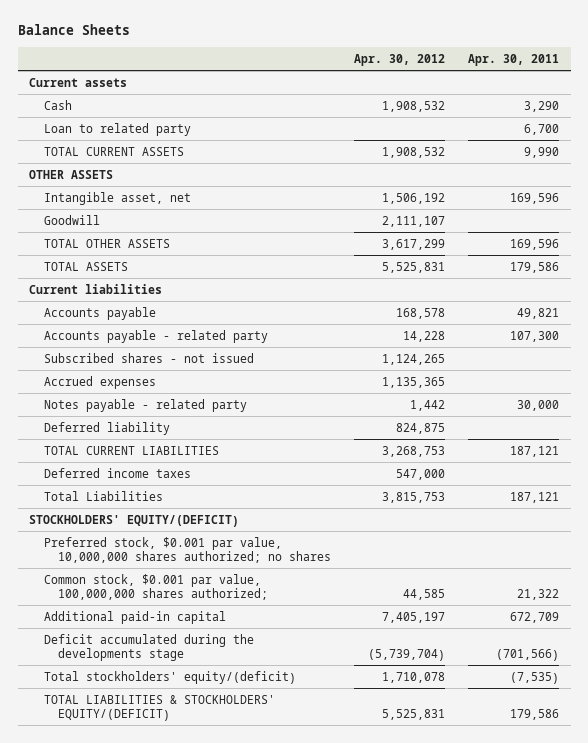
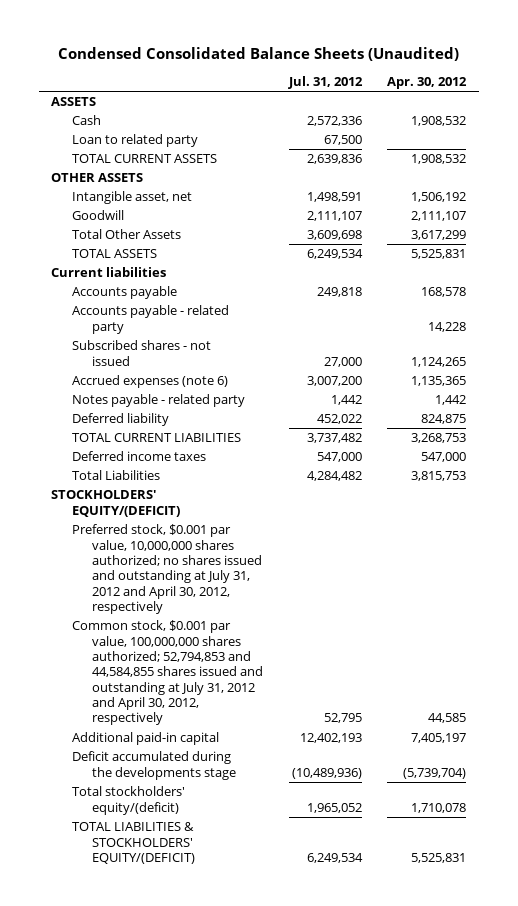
- Balance Sheets
+ Condensed Consolidated Balance Sheets (Unaudited)
- | Apr. 30, 2012 | Apr. 30, 2011
+ | Jul. 31, 2012 | Apr. 30, 2012
- Current assets
+ ASSETS
- TOTAL OTHER ASSETS | 3,617,299 | 169,596
+ Total Other Assets | 3,609,698 | 3,617,299
- Accrued expenses | 1,135,365 |
+ Accrued expenses (note 6) | 3,007,200 | 1,135,365
- Preferred stock, $0.001 par value, 10,000,000 shares authorized; no shares
- Common stock, $0.001 par value, 100,000,000 shares authorized; | 44,585 | 21,322
+ Preferred stock, $0.001 par value, 10,000,000 shares authorized; no shares issued and outstanding at July 31, 2012 and April 30, 2012, respectively
+ Common stock, $0.001 par value, 100,000,000 shares authorized; 52,794,853 and 44,584,855 shares issued and outstanding at July 31, 2012 and April 30, 2012, respectively | 52,795 | 44,585

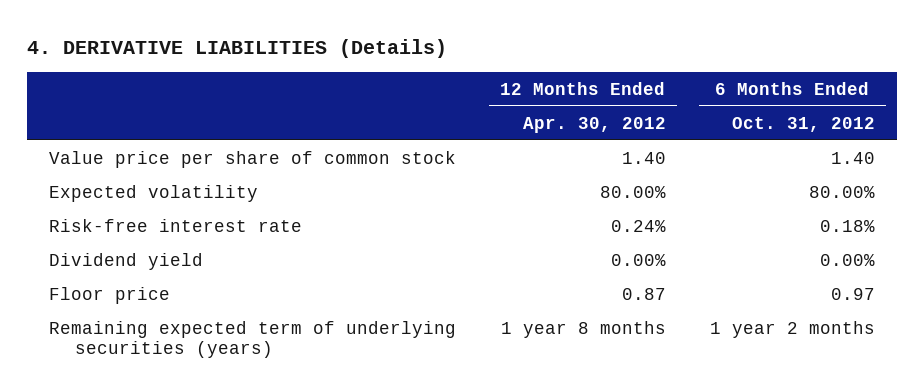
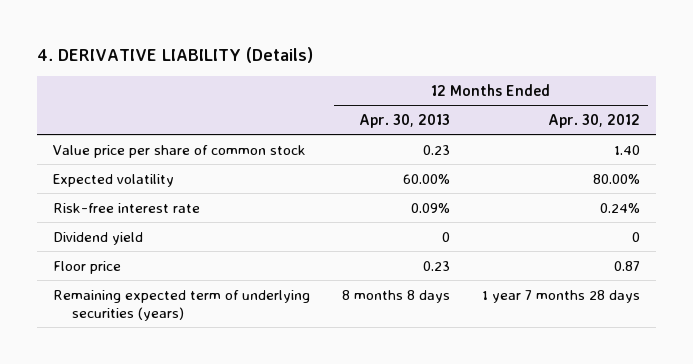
- 4. DERIVATIVE LIABILITIES (Details)
+ 4. DERIVATIVE LIABILITY (Details)
- | 12 Months Ended Apr. 30, 2012 | 6 Months Ended Oct. 31, 2012
+ | 12 Months Ended Apr. 30, 2013 | 12 Months Ended Apr. 30, 2012
- Dividend yield | 0.00% | 0.00%
+ Dividend yield | 0 | 0
- Remaining expected term of underlying securities (years) | 1 year 8 months | 1 year 2 months
+ Remaining expected term of underlying securities (years) | 8 months 8 days | 1 year 7 months 28 days

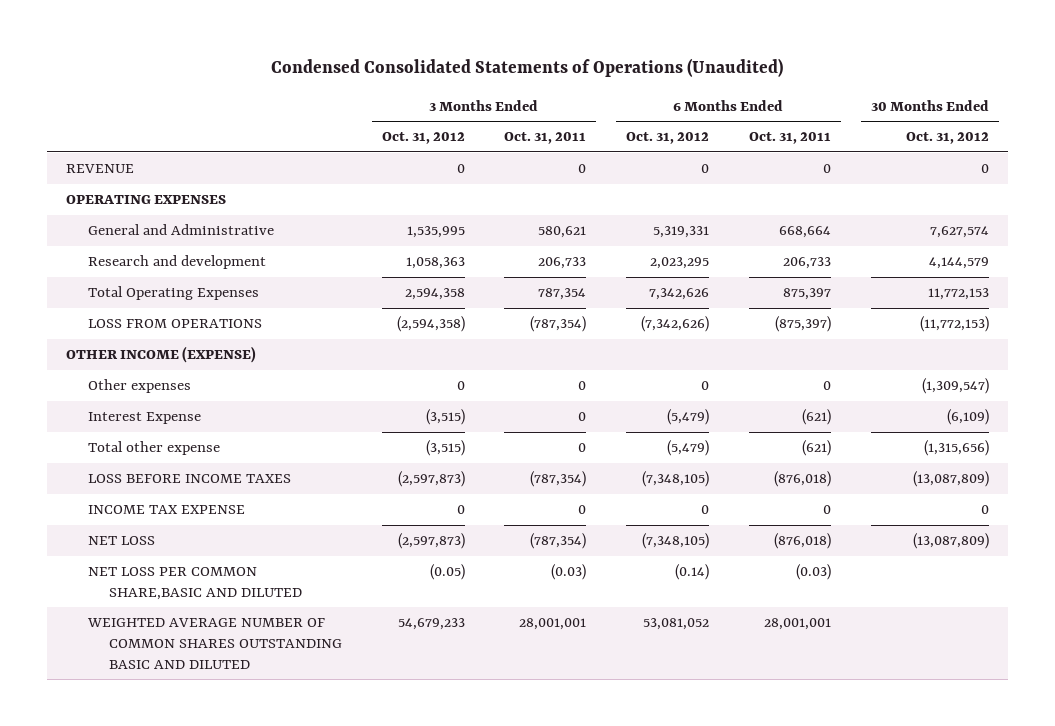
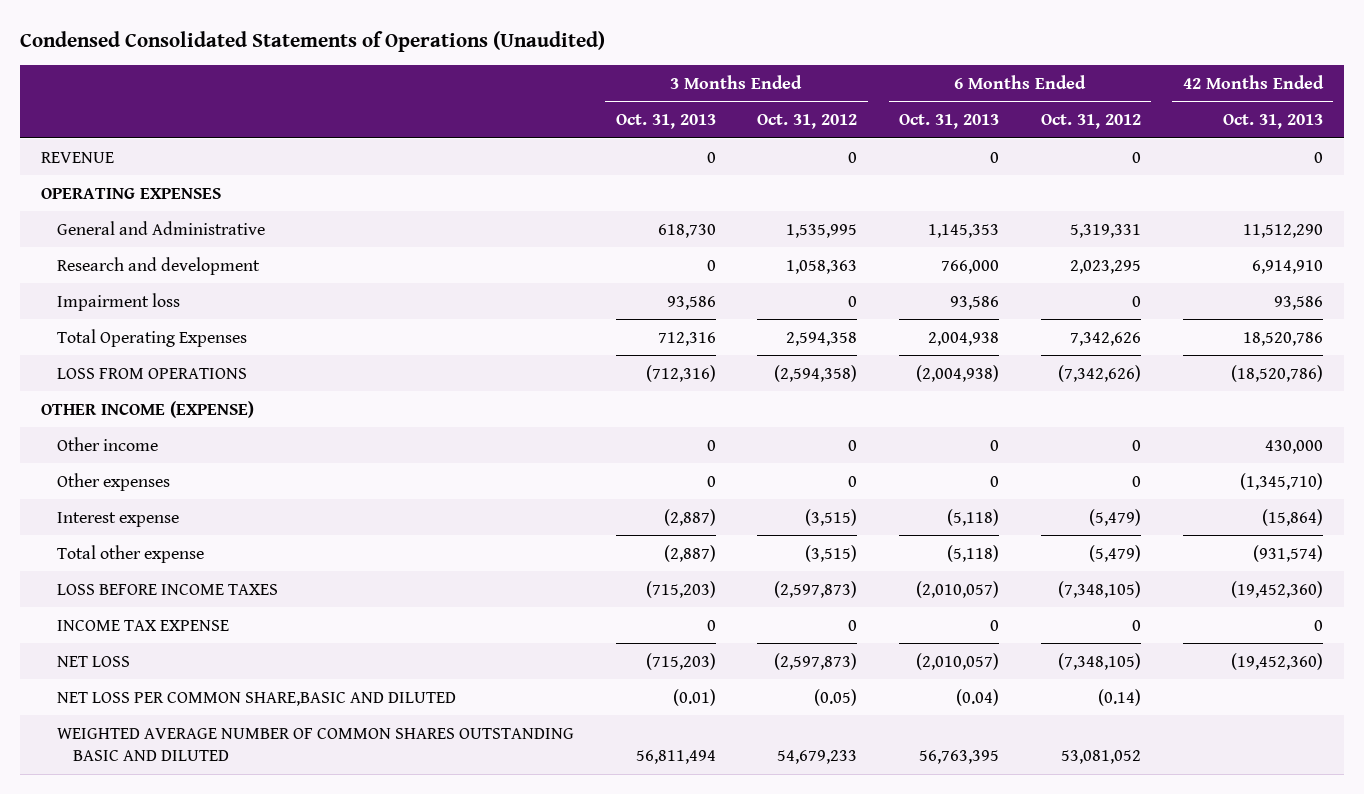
- | 3 Months Ended Oct. 31, 2012 | 3 Months Ended Oct. 31, 2011 | 6 Months Ended Oct. 31, 2012 | 6 Months Ended Oct. 31, 2011 | 30 Months Ended Oct. 31, 2012
+ | 3 Months Ended Oct. 31, 2013 | 3 Months Ended Oct. 31, 2012 | 6 Months Ended Oct. 31, 2013 | 6 Months Ended Oct. 31, 2012 | 42 Months Ended Oct. 31, 2013
+ Impairment loss | 93,586 | 0 | 93,586 | 0 | 93,586
+ Other income | 0 | 0 | 0 | 0 | 430,000
- Interest Expense | (3,515) | 0 | (5,479) | (621) | (6,109)
+ Interest expense | (2,887) | (3,515) | (5,118) | (5,479) | (15,864)

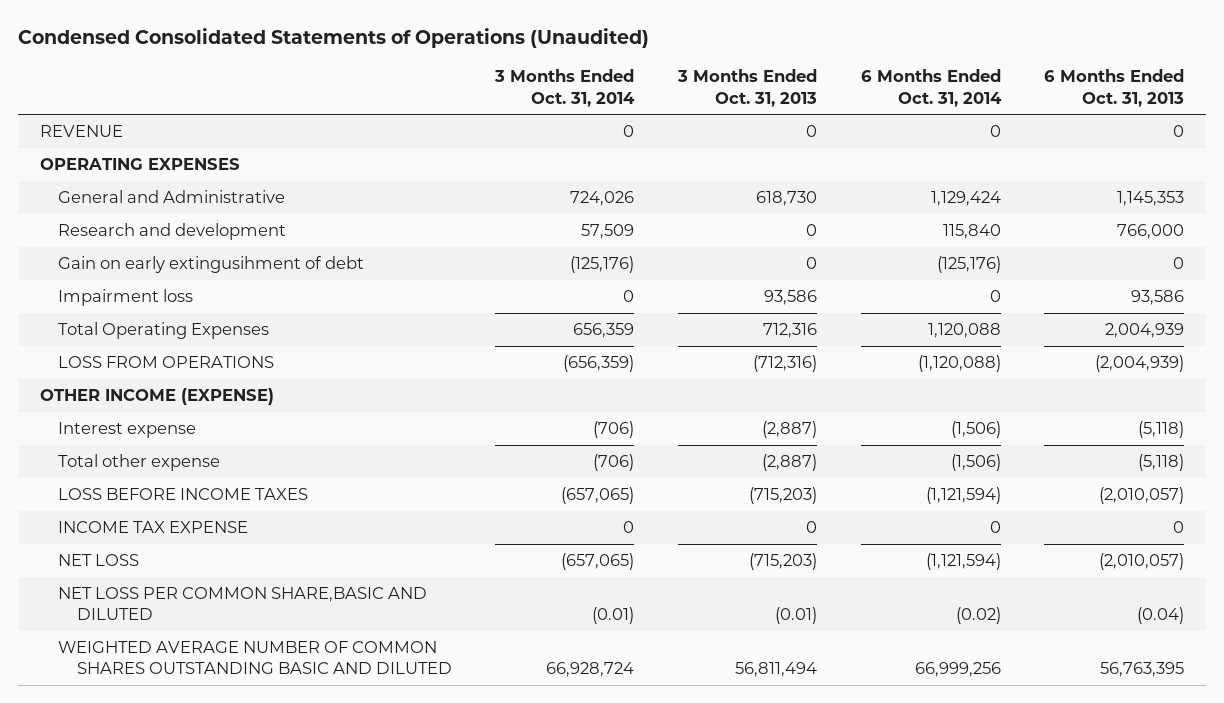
- | 3 Months Ended Oct. 31, 2013 | 3 Months Ended Oct. 31, 2012 | 6 Months Ended Oct. 31, 2013 | 6 Months Ended Oct. 31, 2012 | 42 Months Ended Oct. 31, 2013
+ | 3 Months Ended Oct. 31, 2014 | 3 Months Ended Oct. 31, 2013 | 6 Months Ended Oct. 31, 2014 | 6 Months Ended Oct. 31, 2013
+ Gain on early extingusihment of debt | (125,176) | 0 | (125,176) | 0
- Total Operating Expenses | 712,316 | 2,594,358 | 2,004,938 | 7,342,626 | 18,520,786
- LOSS FROM OPERATIONS | (712,316) | (2,594,358) | (2,004,938) | (7,342,626) | (18,520,786)
+ Total Operating Expenses | 656,359 | 712,316 | 1,120,088 | 2,004,939
+ LOSS FROM OPERATIONS | (656,359) | (712,316) | (1,120,088) | (2,004,939)
- Other income | 0 | 0 | 0 | 0 | 430,000
- Other expenses | 0 | 0 | 0 | 0 | (1,345,710)

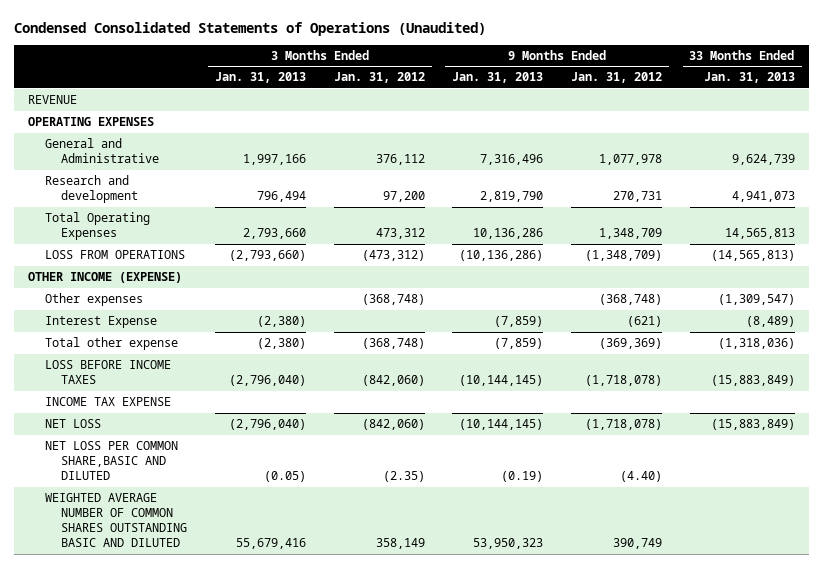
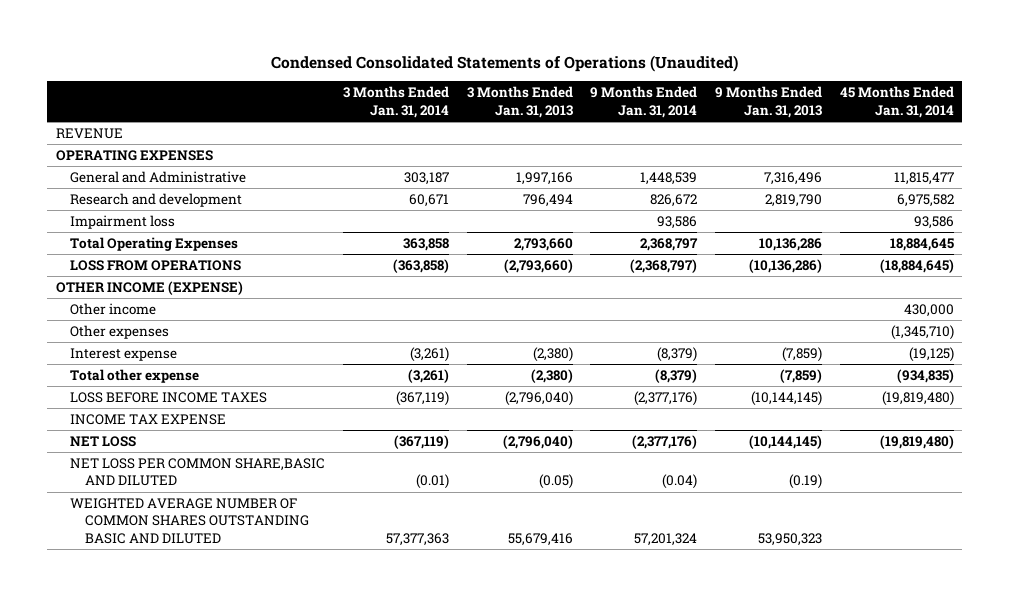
- | 3 Months Ended Jan. 31, 2013 | 3 Months Ended Jan. 31, 2012 | 9 Months Ended Jan. 31, 2013 | 9 Months Ended Jan. 31, 2012 | 33 Months Ended Jan. 31, 2013
+ | 3 Months Ended Jan. 31, 2014 | 3 Months Ended Jan. 31, 2013 | 9 Months Ended Jan. 31, 2014 | 9 Months Ended Jan. 31, 2013 | 45 Months Ended Jan. 31, 2014
+ Impairment loss | | | 93,586 | | 93,586
+ Other income | | | | | 430,000
- Interest Expense | (2,380) | | (7,859) | (621) | (8,489)
+ Interest expense | (3,261) | (2,380) | (8,379) | (7,859) | (19,125)

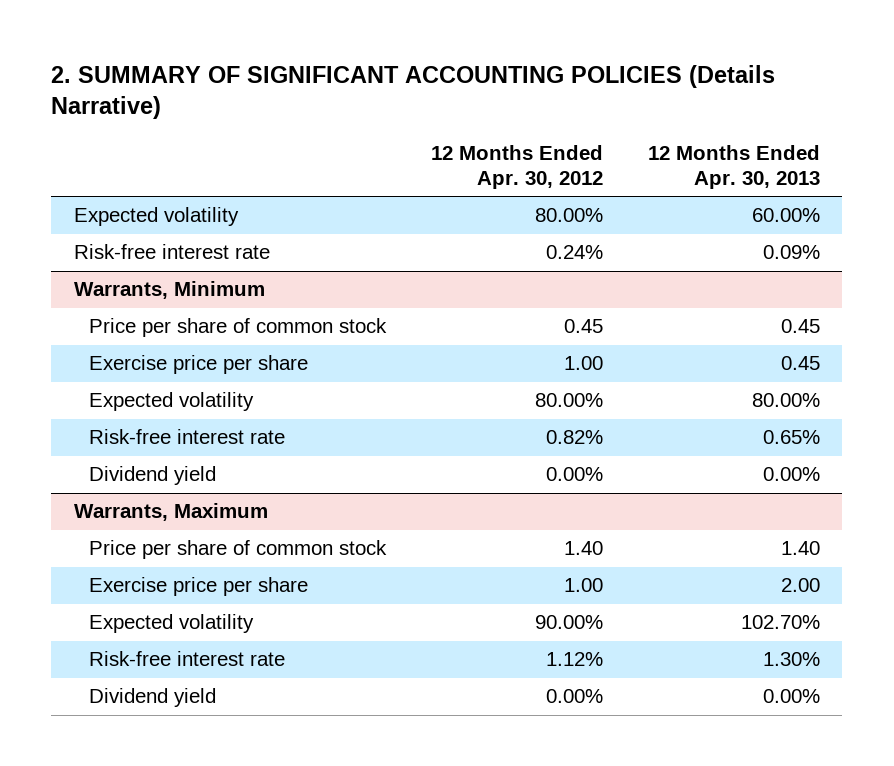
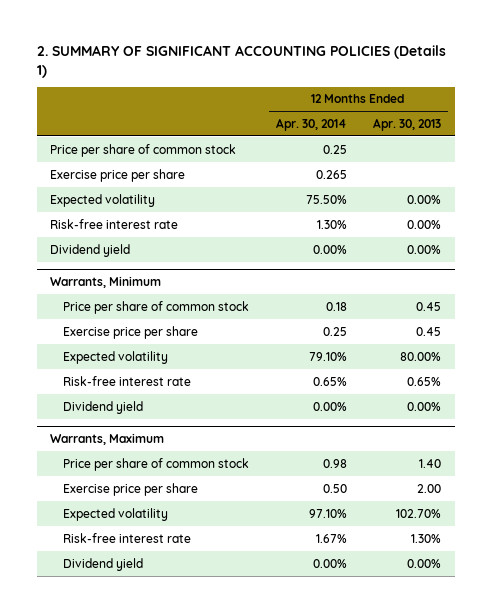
- 2. SUMMARY OF SIGNIFICANT ACCOUNTING POLICIES (Details Narrative)
+ 2. SUMMARY OF SIGNIFICANT ACCOUNTING POLICIES (Details 1)
- | 12 Months Ended Apr. 30, 2012 | 12 Months Ended Apr. 30, 2013
+ | 12 Months Ended Apr. 30, 2014 | 12 Months Ended Apr. 30, 2013
- Expected volatility | 80.00% | 60.00%
- Risk-free interest rate | 0.24% | 0.09%
+ Price per share of common stock | 0.25 |
+ Exercise price per share | 0.265 |
+ Expected volatility | 75.50% | 0.00%
+ Risk-free interest rate | 1.30% | 0.00%
+ Dividend yield | 0.00% | 0.00%

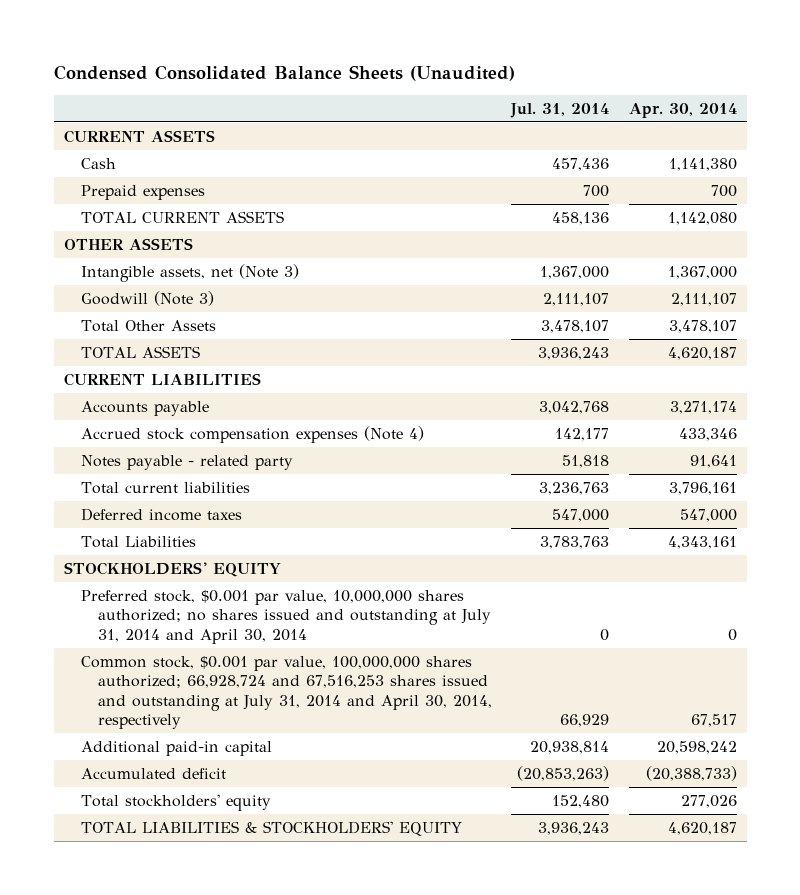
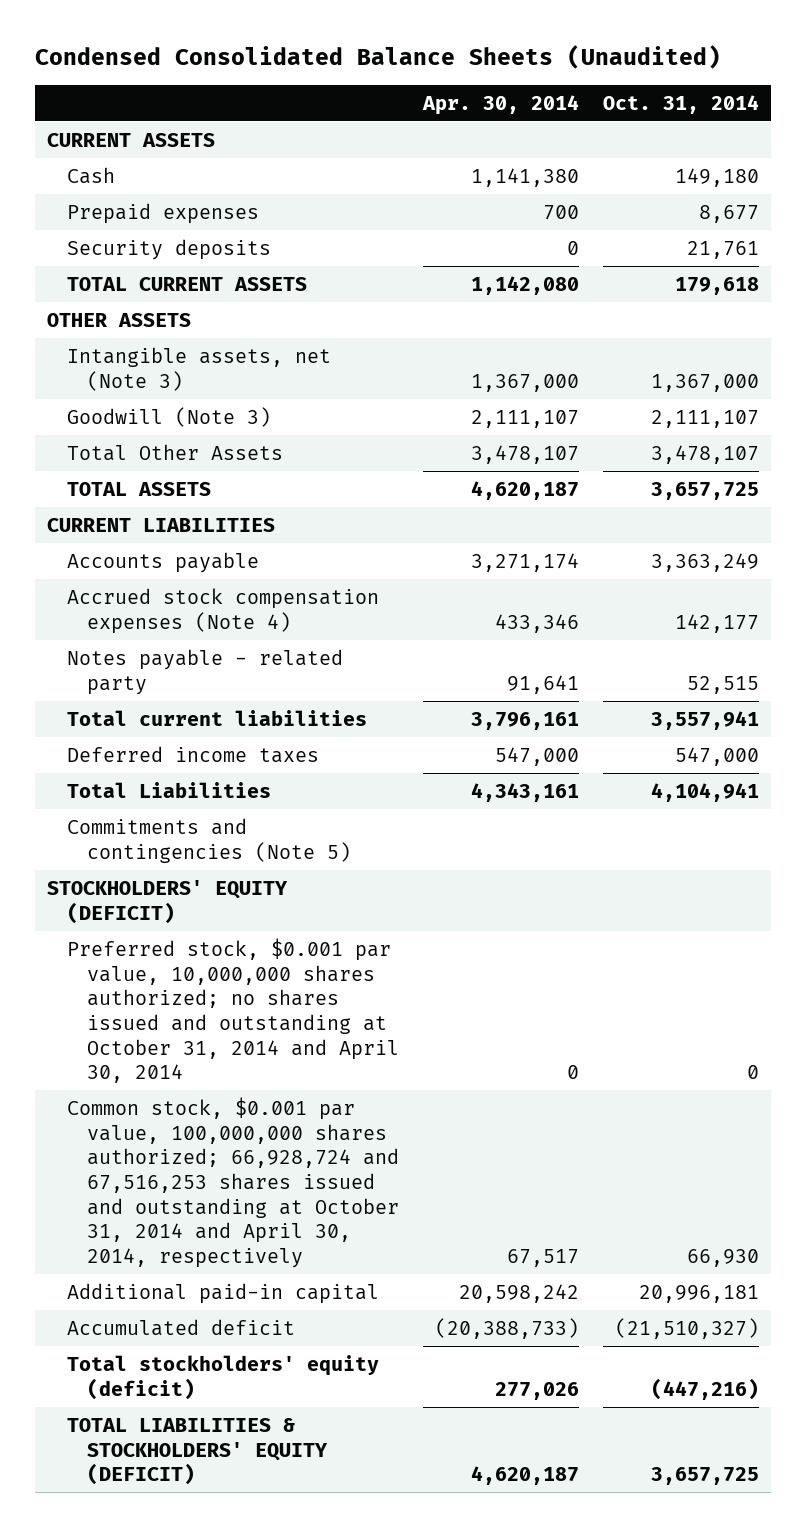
- | Jul. 31, 2014 | Apr. 30, 2014
+ | Apr. 30, 2014 | Oct. 31, 2014
+ Security deposits | 0 | 21,761
- STOCKHOLDERS' EQUITY
- Preferred stock, $0.001 par value, 10,000,000 shares authorized; no shares issued and outstanding at July 31, 2014 and April 30, 2014 | 0 | 0
- Common stock, $0.001 par value, 100,000,000 shares authorized; 66,928,724 and 67,516,253 shares issued and outstanding at July 31, 2014 and April 30, 2014, respectively | 66,929 | 67,517
+ Commitments and contingencies (Note 5)
+ STOCKHOLDERS' EQUITY (DEFICIT)
+ Preferred stock, $0.001 par value, 10,000,000 shares authorized; no shares issued and outstanding at October 31, 2014 and April 30, 2014 | 0 | 0
+ Common stock, $0.001 par value, 100,000,000 shares authorized; 66,928,724 and 67,516,253 shares issued and outstanding at October 31, 2014 and April 30, 2014, respectively | 67,517 | 66,930
- Total stockholders' equity | 152,480 | 277,026
- TOTAL LIABILITIES & STOCKHOLDERS' EQUITY | 3,936,243 | 4,620,187
+ Total stockholders' equity (deficit) | 277,026 | (447,216)
+ TOTAL LIABILITIES & STOCKHOLDERS' EQUITY (DEFICIT) | 4,620,187 | 3,657,725

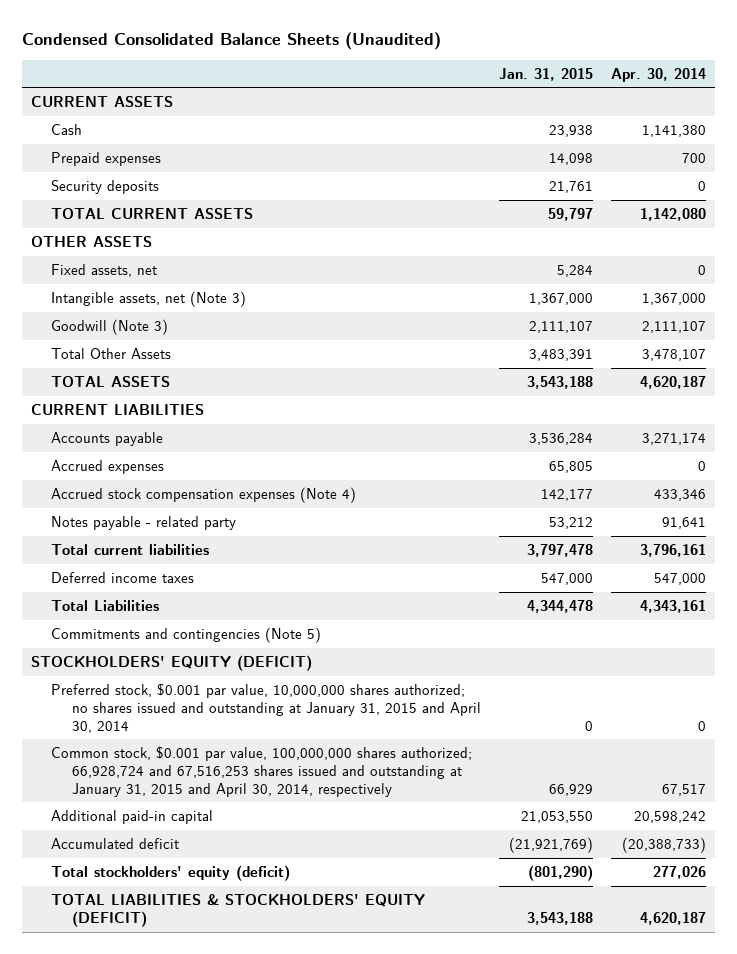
- | Apr. 30, 2014 | Oct. 31, 2014
+ | Jan. 31, 2015 | Apr. 30, 2014
+ Fixed assets, net | 5,284 | 0
+ Accrued expenses | 65,805 | 0
- Preferred stock, $0.001 par value, 10,000,000 shares authorized; no shares issued and outstanding at October 31, 2014 and April 30, 2014 | 0 | 0
- Common stock, $0.001 par value, 100,000,000 shares authorized; 66,928,724 and 67,516,253 shares issued and outstanding at October 31, 2014 and April 30, 2014, respectively | 67,517 | 66,930
+ Preferred stock, $0.001 par value, 10,000,000 shares authorized; no shares issued and outstanding at January 31, 2015 and April 30, 2014 | 0 | 0
+ Common stock, $0.001 par value, 100,000,000 shares authorized; 66,928,724 and 67,516,253 shares issued and outstanding at January 31, 2015 and April 30, 2014, respectively | 66,929 | 67,517

